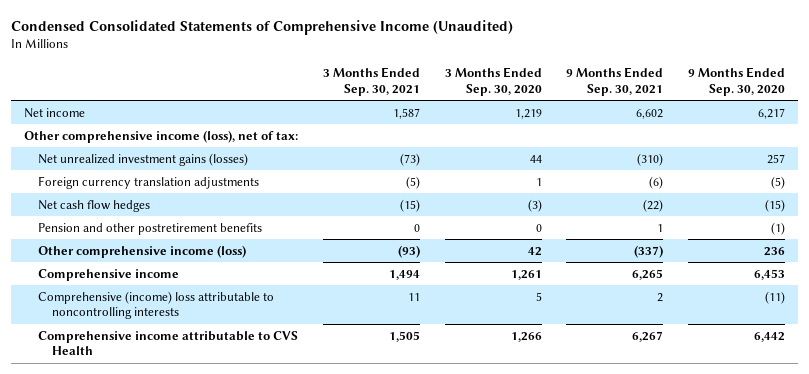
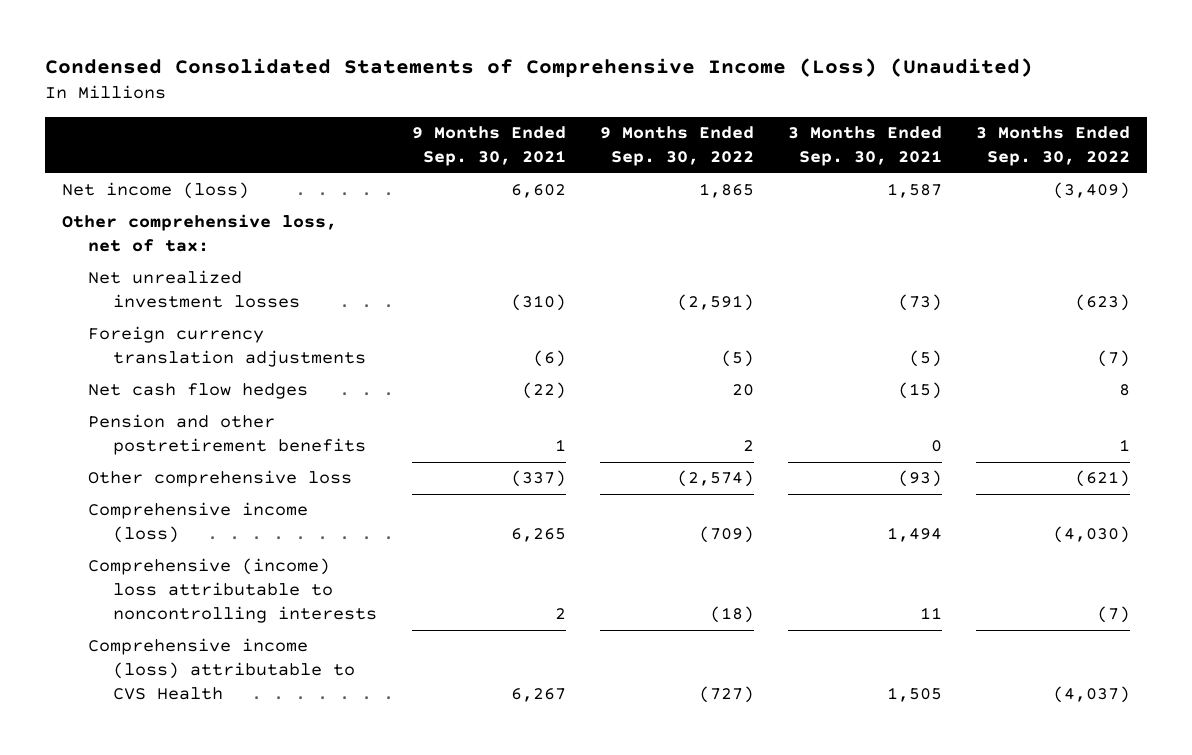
- Condensed Consolidated Statements of Comprehensive Income (Unaudited)
+ Condensed Consolidated Statements of Comprehensive Income (Loss) (Unaudited)
- | 3 Months Ended Sep. 30, 2021 | 3 Months Ended Sep. 30, 2020 | 9 Months Ended Sep. 30, 2021 | 9 Months Ended Sep. 30, 2020
+ | 9 Months Ended Sep. 30, 2021 | 9 Months Ended Sep. 30, 2022 | 3 Months Ended Sep. 30, 2021 | 3 Months Ended Sep. 30, 2022
- Net income | 1,587 | 1,219 | 6,602 | 6,217
- Other comprehensive income (loss), net of tax:
- Net unrealized investment gains (losses) | (73) | 44 | (310) | 257
+ Net income (loss) | 6,602 | 1,865 | 1,587 | (3,409)
+ Other comprehensive loss, net of tax:
+ Net unrealized investment losses | (310) | (2,591) | (73) | (623)
- Other comprehensive income (loss) | (93) | 42 | (337) | 236
- Comprehensive income | 1,494 | 1,261 | 6,265 | 6,453
+ Other comprehensive loss | (337) | (2,574) | (93) | (621)
+ Comprehensive income (loss) | 6,265 | (709) | 1,494 | (4,030)
- Comprehensive income attributable to CVS Health | 1,505 | 1,266 | 6,267 | 6,442
+ Comprehensive income (loss) attributable to CVS Health | 6,267 | (727) | 1,505 | (4,037)

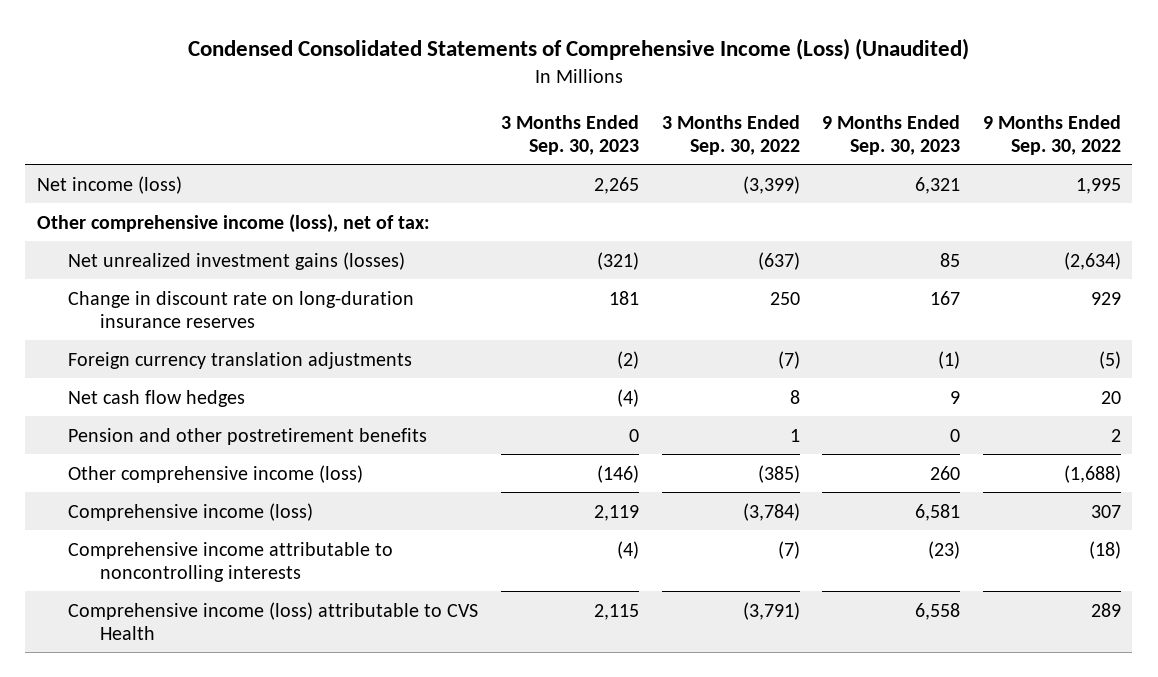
- | 9 Months Ended Sep. 30, 2021 | 9 Months Ended Sep. 30, 2022 | 3 Months Ended Sep. 30, 2021 | 3 Months Ended Sep. 30, 2022
+ | 3 Months Ended Sep. 30, 2023 | 3 Months Ended Sep. 30, 2022 | 9 Months Ended Sep. 30, 2023 | 9 Months Ended Sep. 30, 2022
- Net income (loss) | 6,602 | 1,865 | 1,587 | (3,409)
- Other comprehensive loss, net of tax:
- Net unrealized investment losses | (310) | (2,591) | (73) | (623)
+ Net income (loss) | 2,265 | (3,399) | 6,321 | 1,995
+ Other comprehensive income (loss), net of tax:
+ Net unrealized investment gains (losses) | (321) | (637) | 85 | (2,634)
+ Change in discount rate on long-duration insurance reserves | 181 | 250 | 167 | 929
- Other comprehensive loss | (337) | (2,574) | (93) | (621)
- Comprehensive income (loss) | 6,265 | (709) | 1,494 | (4,030)
- Comprehensive (income) loss attributable to noncontrolling interests | 2 | (18) | 11 | (7)
- Comprehensive income (loss) attributable to CVS Health | 6,267 | (727) | 1,505 | (4,037)
+ Other comprehensive income (loss) | (146) | (385) | 260 | (1,688)
+ Comprehensive income (loss) | 2,119 | (3,784) | 6,581 | 307
+ Comprehensive income attributable to noncontrolling interests | (4) | (7) | (23) | (18)
+ Comprehensive income (loss) attributable to CVS Health | 2,115 | (3,791) | 6,558 | 289

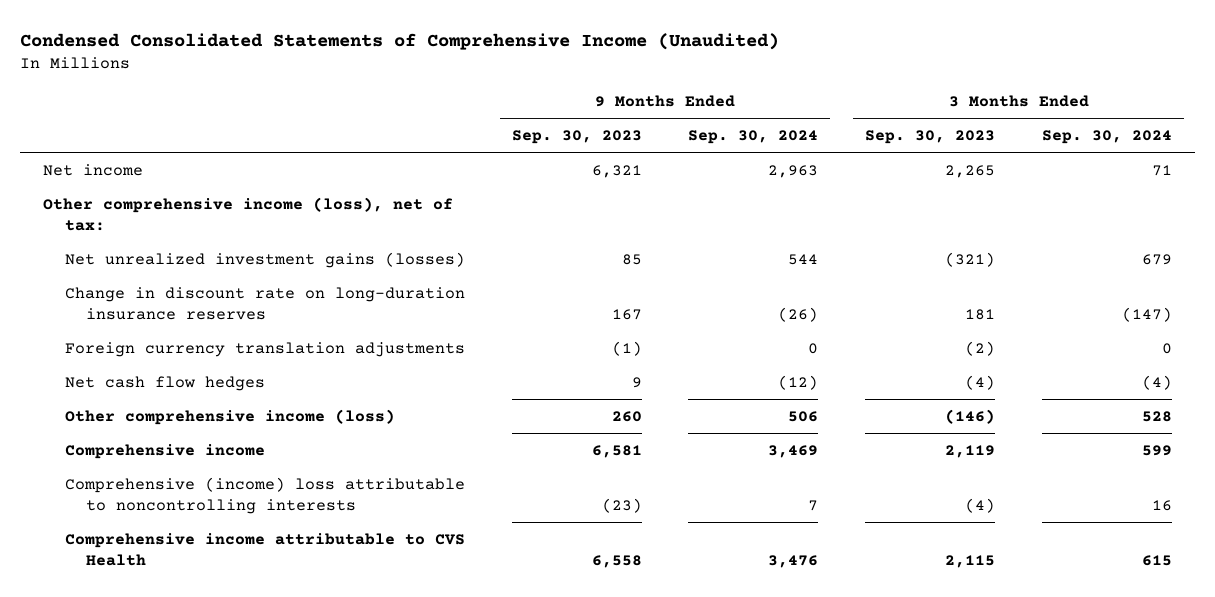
- Condensed Consolidated Statements of Comprehensive Income (Loss) (Unaudited)
+ Condensed Consolidated Statements of Comprehensive Income (Unaudited)
- | 3 Months Ended Sep. 30, 2023 | 3 Months Ended Sep. 30, 2022 | 9 Months Ended Sep. 30, 2023 | 9 Months Ended Sep. 30, 2022
+ | 9 Months Ended Sep. 30, 2023 | 9 Months Ended Sep. 30, 2024 | 3 Months Ended Sep. 30, 2023 | 3 Months Ended Sep. 30, 2024
- Net income (loss) | 2,265 | (3,399) | 6,321 | 1,995
+ Net income | 6,321 | 2,963 | 2,265 | 71
- Pension and other postretirement benefits | 0 | 1 | 0 | 2
- Comprehensive income (loss) | 2,119 | (3,784) | 6,581 | 307
- Comprehensive income attributable to noncontrolling interests | (4) | (7) | (23) | (18)
- Comprehensive income (loss) attributable to CVS Health | 2,115 | (3,791) | 6,558 | 289
+ Comprehensive income | 6,581 | 3,469 | 2,119 | 599
+ Comprehensive (income) loss attributable to noncontrolling interests | (23) | 7 | (4) | 16
+ Comprehensive income attributable to CVS Health | 6,558 | 3,476 | 2,115 | 615

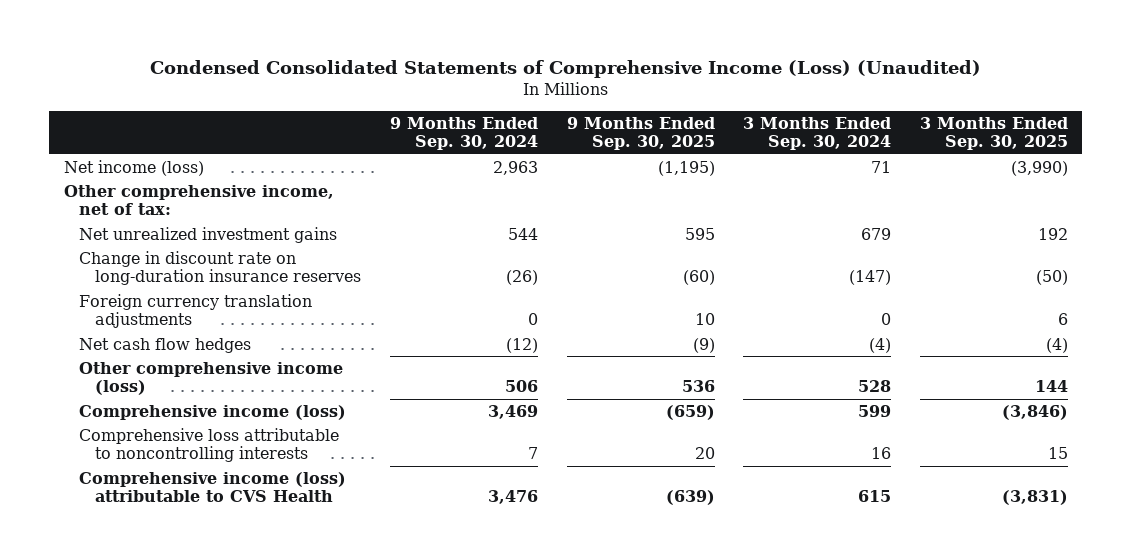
- Condensed Consolidated Statements of Comprehensive Income (Unaudited)
+ Condensed Consolidated Statements of Comprehensive Income (Loss) (Unaudited)
- | 9 Months Ended Sep. 30, 2023 | 9 Months Ended Sep. 30, 2024 | 3 Months Ended Sep. 30, 2023 | 3 Months Ended Sep. 30, 2024
+ | 9 Months Ended Sep. 30, 2024 | 9 Months Ended Sep. 30, 2025 | 3 Months Ended Sep. 30, 2024 | 3 Months Ended Sep. 30, 2025
- Net income | 6,321 | 2,963 | 2,265 | 71
- Other comprehensive income (loss), net of tax:
- Net unrealized investment gains (losses) | 85 | 544 | (321) | 679
+ Net income (loss) | 2,963 | (1,195) | 71 | (3,990)
+ Other comprehensive income, net of tax:
+ Net unrealized investment gains | 544 | 595 | 679 | 192
- Comprehensive income | 6,581 | 3,469 | 2,119 | 599
- Comprehensive (income) loss attributable to noncontrolling interests | (23) | 7 | (4) | 16
- Comprehensive income attributable to CVS Health | 6,558 | 3,476 | 2,115 | 615
+ Comprehensive income (loss) | 3,469 | (659) | 599 | (3,846)
+ Comprehensive loss attributable to noncontrolling interests | 7 | 20 | 16 | 15
+ Comprehensive income (loss) attributable to CVS Health | 3,476 | (639) | 615 | (3,831)

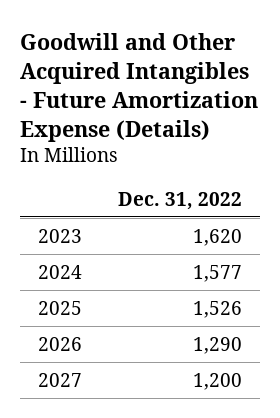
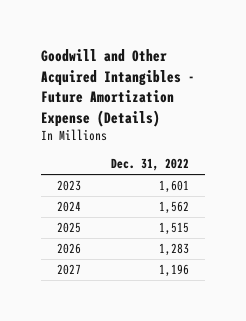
- 2023 | 1,620
- 2024 | 1,577
- 2025 | 1,526
- 2026 | 1,290
- 2027 | 1,200
+ 2023 | 1,601
+ 2024 | 1,562
+ 2025 | 1,515
+ 2026 | 1,283
+ 2027 | 1,196

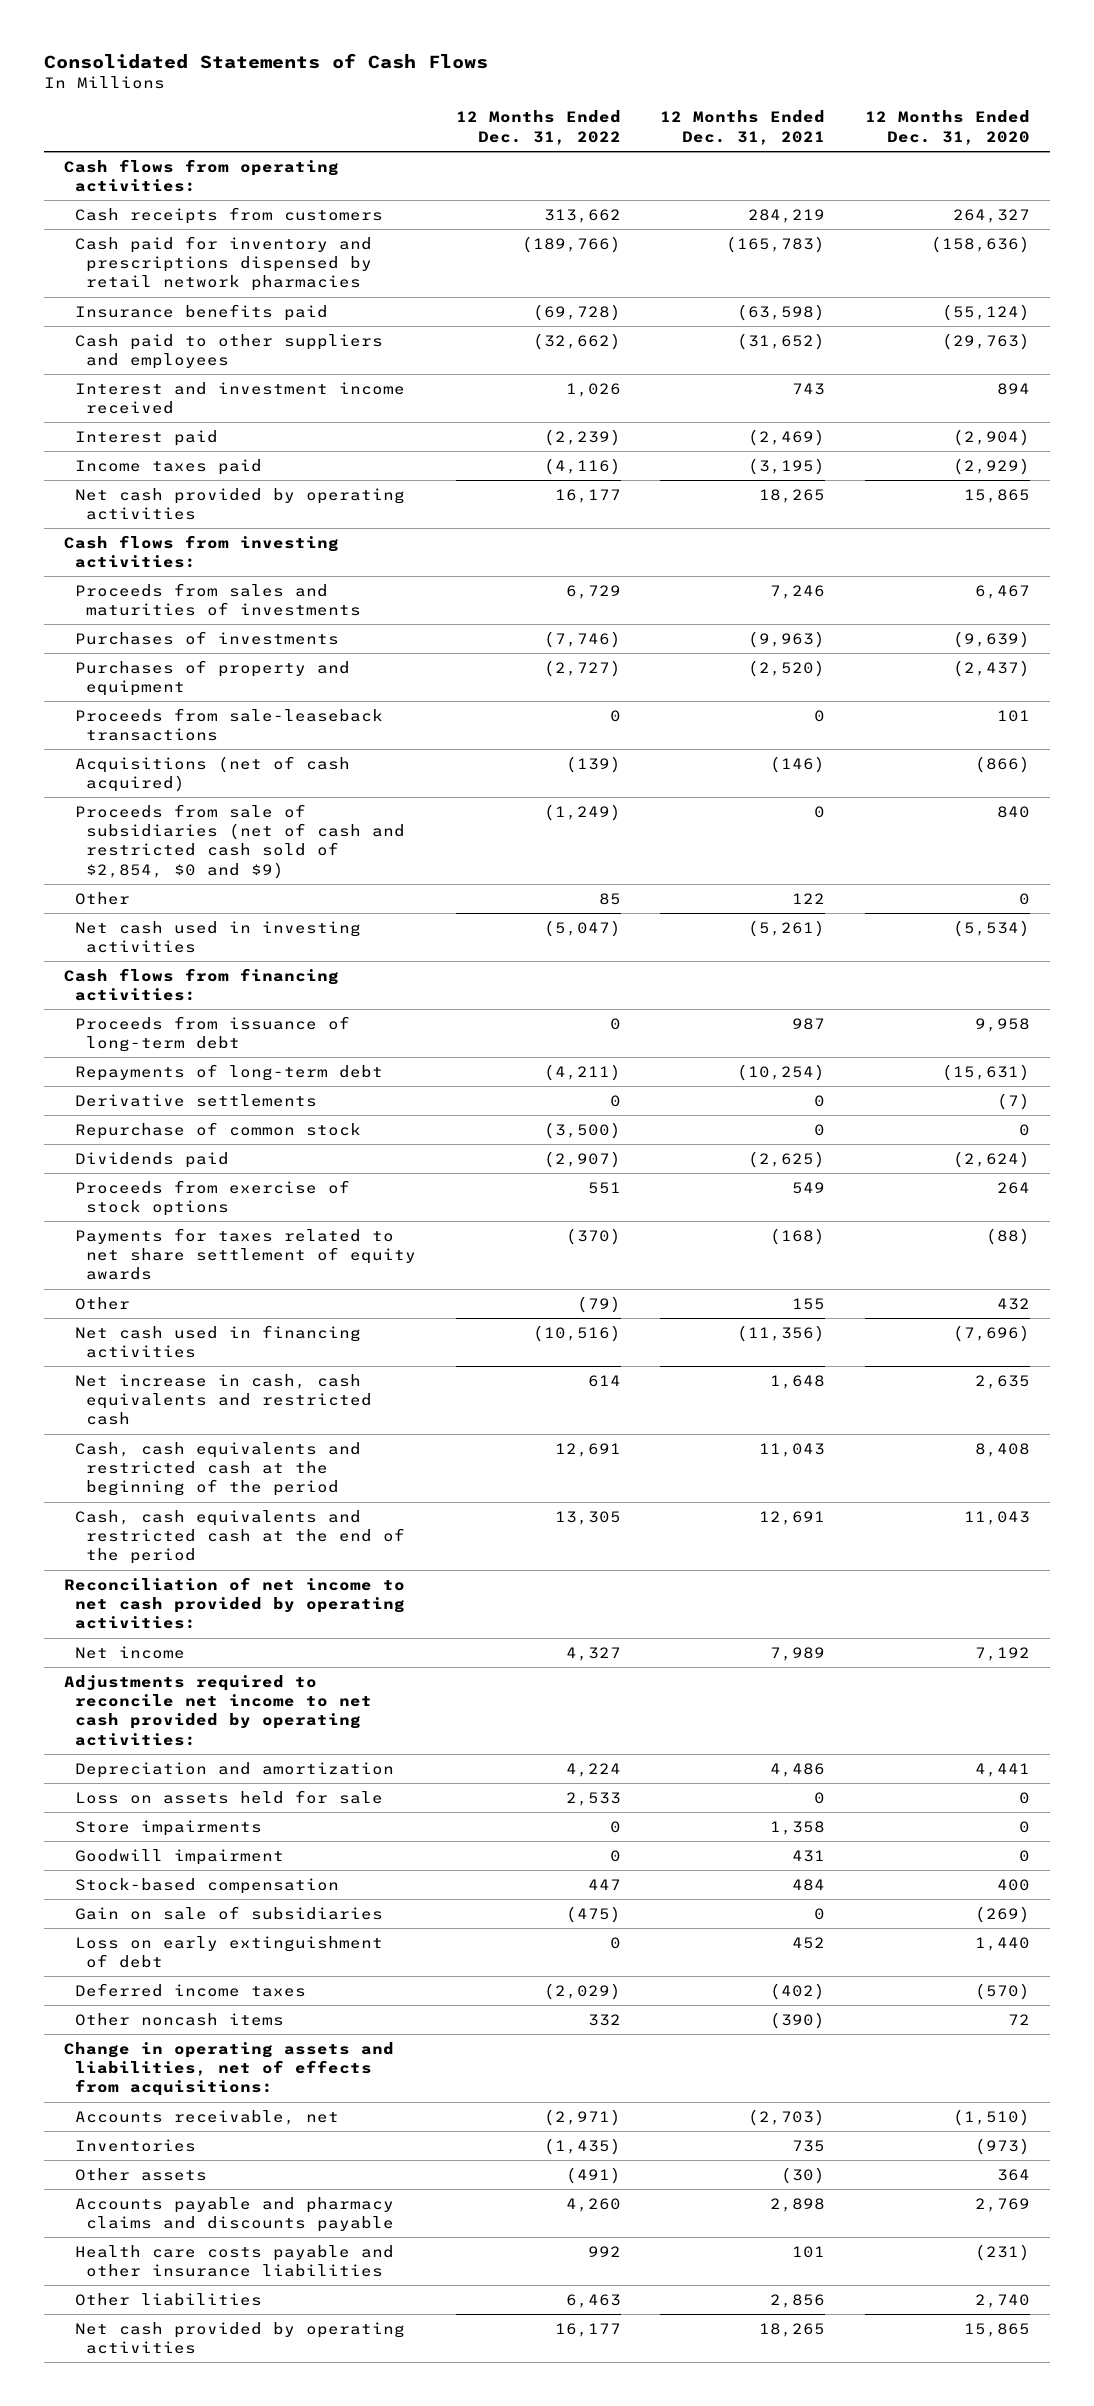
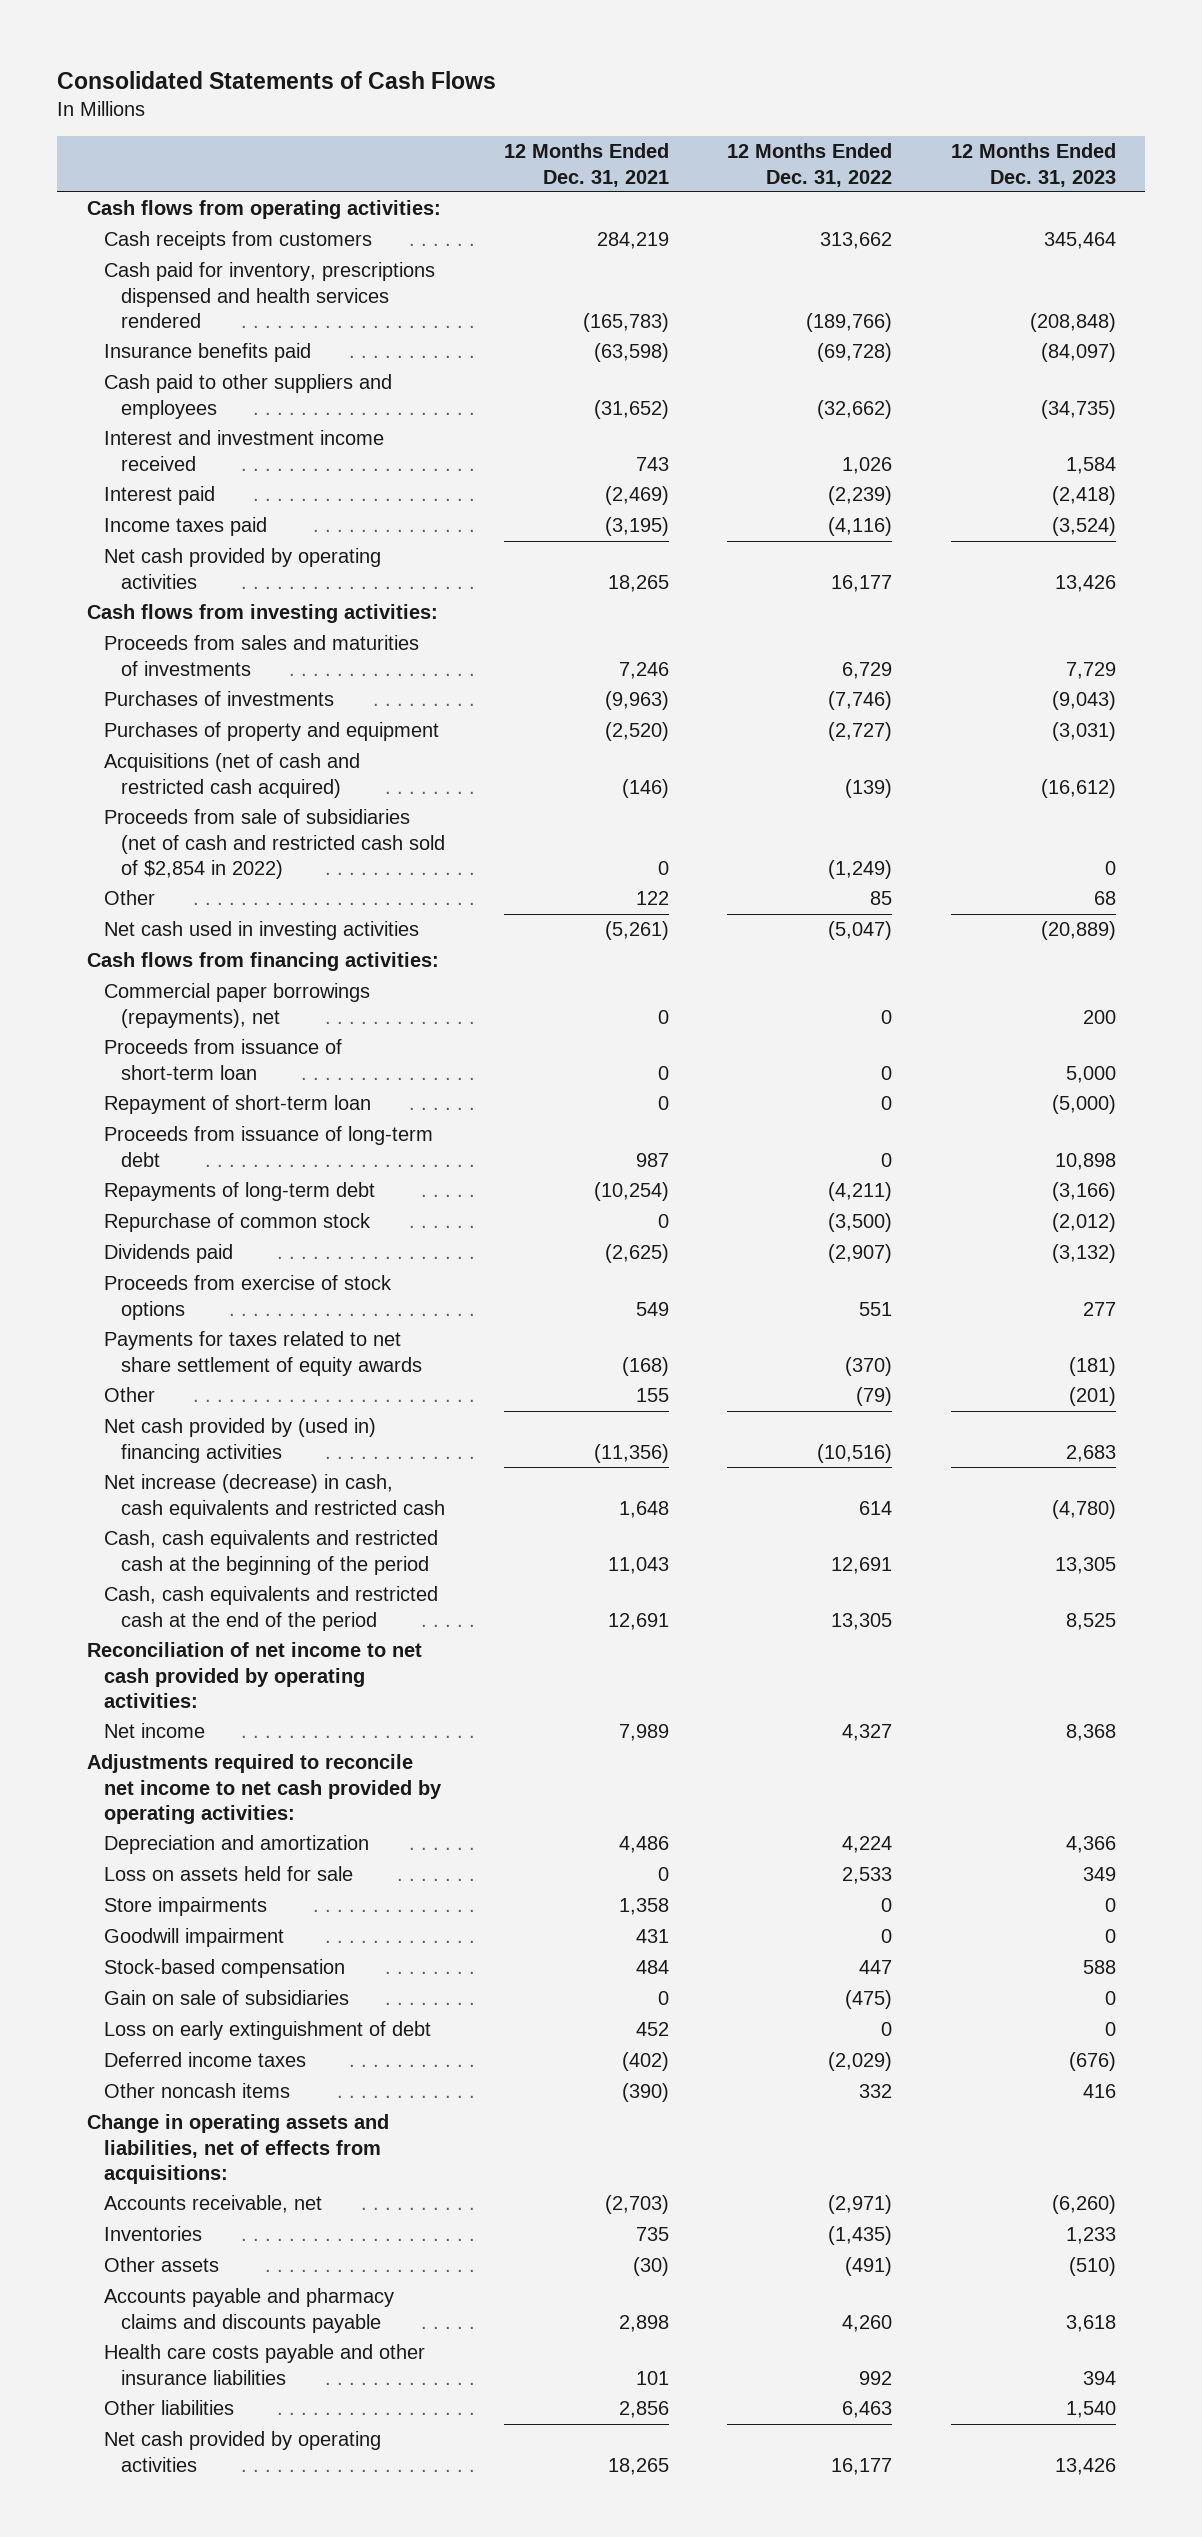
- | 12 Months Ended Dec. 31, 2022 | 12 Months Ended Dec. 31, 2021 | 12 Months Ended Dec. 31, 2020
+ | 12 Months Ended Dec. 31, 2021 | 12 Months Ended Dec. 31, 2022 | 12 Months Ended Dec. 31, 2023
- Cash paid for inventory and prescriptions dispensed by retail network pharmacies | (189,766) | (165,783) | (158,636)
+ Cash paid for inventory, prescriptions dispensed and health services rendered | (165,783) | (189,766) | (208,848)
- Proceeds from sale-leaseback transactions | 0 | 0 | 101
- Acquisitions (net of cash acquired) | (139) | (146) | (866)
- Proceeds from sale of subsidiaries (net of cash and restricted cash sold of $2,854, $0 and $9) | (1,249) | 0 | 840
+ Acquisitions (net of cash and restricted cash acquired) | (146) | (139) | (16,612)
+ Proceeds from sale of subsidiaries (net of cash and restricted cash sold of $2,854 in 2022) | 0 | (1,249) | 0
+ Commercial paper borrowings (repayments), net | 0 | 0 | 200
+ Proceeds from issuance of short-term loan | 0 | 0 | 5,000
+ Repayment of short-term loan | 0 | 0 | (5,000)
- Derivative settlements | 0 | 0 | (7)
- Net cash used in financing activities | (10,516) | (11,356) | (7,696)
- Net increase in cash, cash equivalents and restricted cash | 614 | 1,648 | 2,635
+ Net cash provided by (used in) financing activities | (11,356) | (10,516) | 2,683
+ Net increase (decrease) in cash, cash equivalents and restricted cash | 1,648 | 614 | (4,780)

